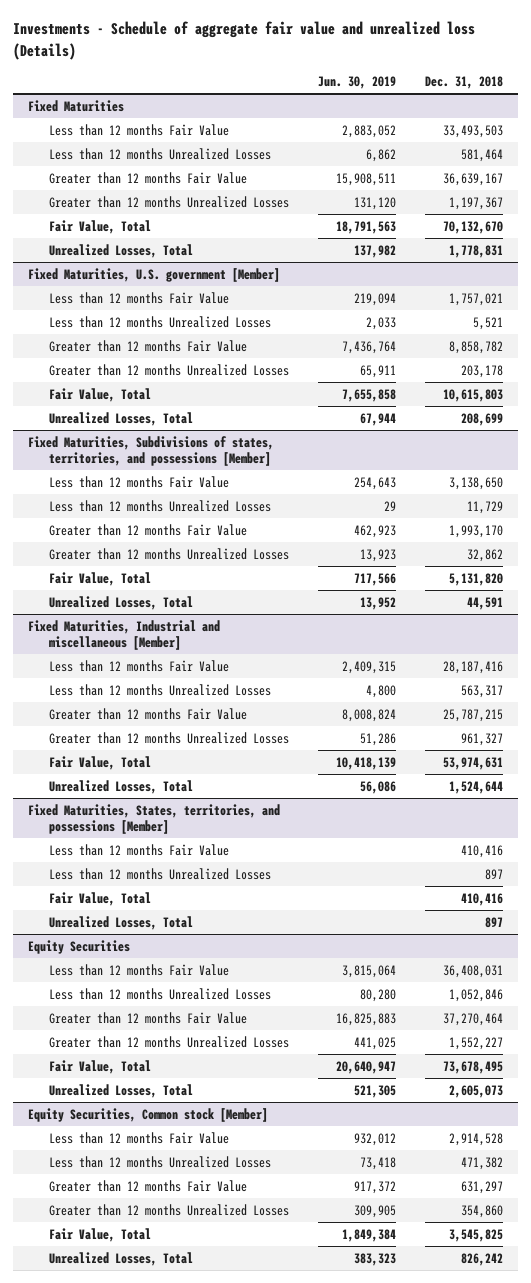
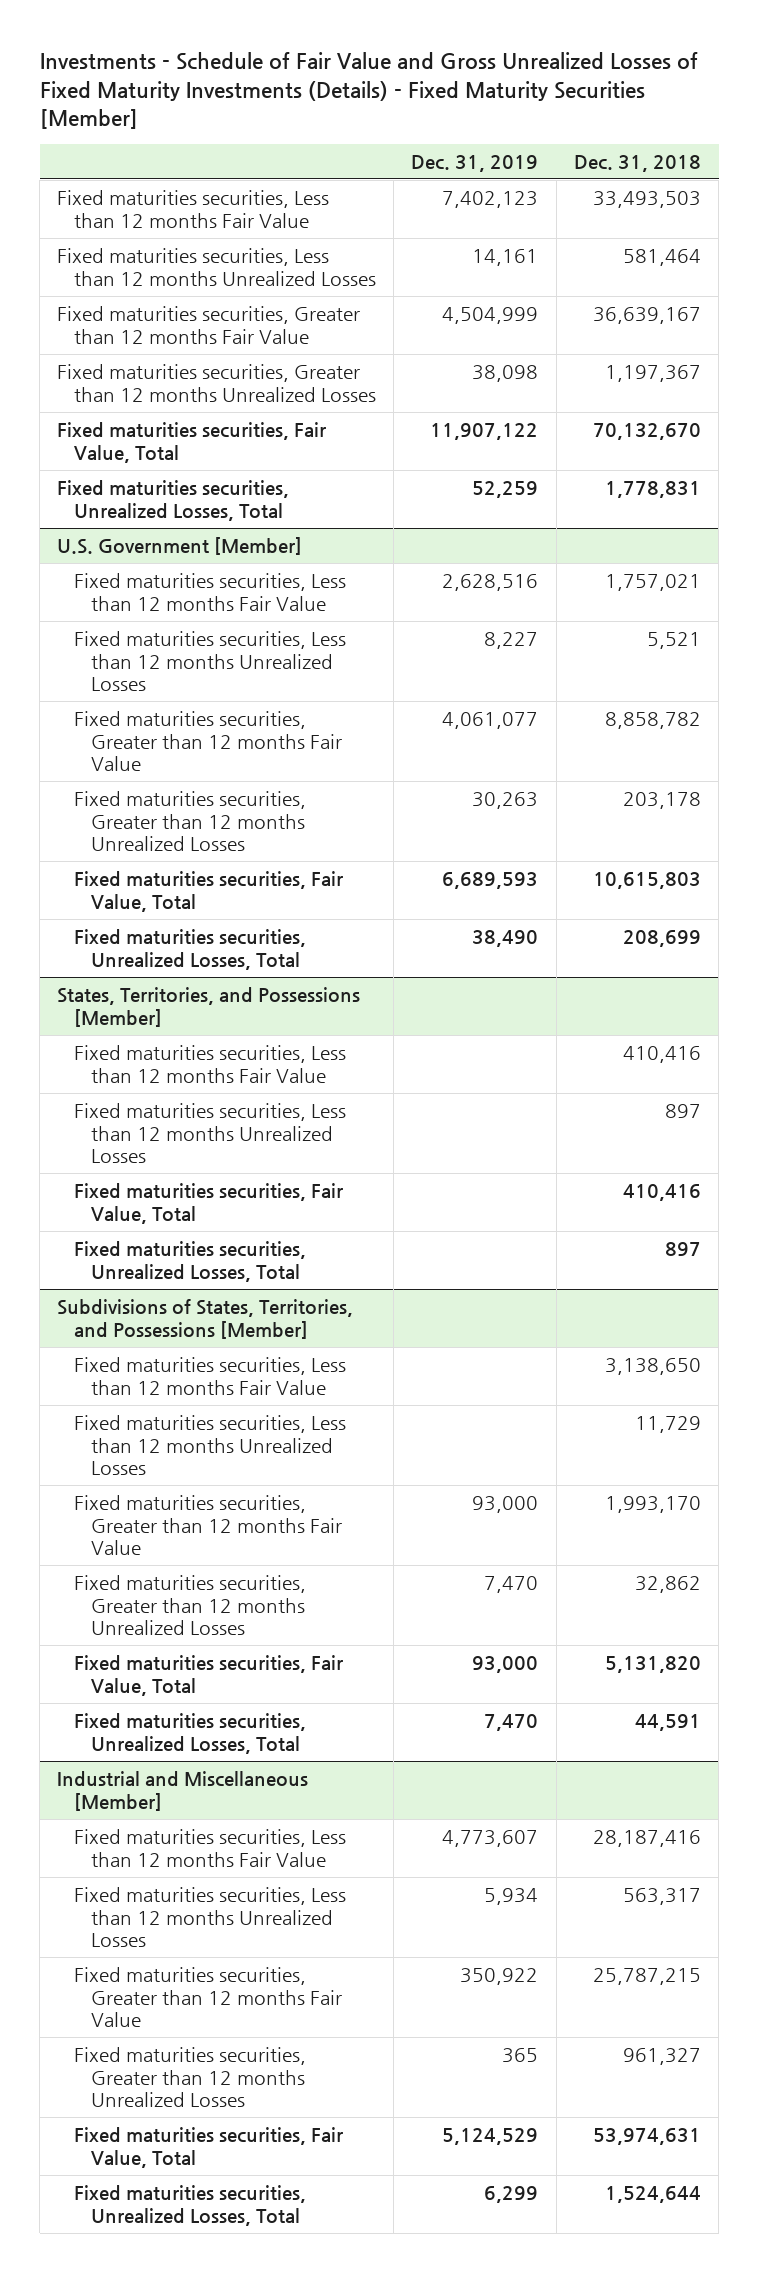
- Investments - Schedule of aggregate fair value and unrealized loss (Details)
+ Investments - Schedule of Fair Value and Gross Unrealized Losses of Fixed Maturity Investments (Details) - Fixed Maturity Securities [Member]
- | Jun. 30, 2019 | Dec. 31, 2018
+ | Dec. 31, 2019 | Dec. 31, 2018
- Fixed Maturities
- Less than 12 months Fair Value | 2,883,052 | 33,493,503
- Less than 12 months Unrealized Losses | 6,862 | 581,464
- Greater than 12 months Fair Value | 15,908,511 | 36,639,167
- Greater than 12 months Unrealized Losses | 131,120 | 1,197,367
- Fair Value, Total | 18,791,563 | 70,132,670
- Unrealized Losses, Total | 137,982 | 1,778,831
- Fixed Maturities, U.S. government [Member]
- Less than 12 months Fair Value | 219,094 | 1,757,021
- Less than 12 months Unrealized Losses | 2,033 | 5,521
- Greater than 12 months Fair Value | 7,436,764 | 8,858,782
- Greater than 12 months Unrealized Losses | 65,911 | 203,178
- Fair Value, Total | 7,655,858 | 10,615,803
- Unrealized Losses, Total | 67,944 | 208,699
- Fixed Maturities, Subdivisions of states, territories, and possessions [Member]
- Less than 12 months Fair Value | 254,643 | 3,138,650
- Less than 12 months Unrealized Losses | 29 | 11,729
- Greater than 12 months Fair Value | 462,923 | 1,993,170
- Greater than 12 months Unrealized Losses | 13,923 | 32,862
- Fair Value, Total | 717,566 | 5,131,820
- Unrealized Losses, Total | 13,952 | 44,591
- Fixed Maturities, Industrial and miscellaneous [Member]
- Less than 12 months Fair Value | 2,409,315 | 28,187,416
- Less than 12 months Unrealized Losses | 4,800 | 563,317
- Greater than 12 months Fair Value | 8,008,824 | 25,787,215
- Greater than 12 months Unrealized Losses | 51,286 | 961,327
- Fair Value, Total | 10,418,139 | 53,974,631
- Unrealized Losses, Total | 56,086 | 1,524,644
- Fixed Maturities, States, territories, and possessions [Member]
- Less than 12 months Fair Value | | 410,416
- Less than 12 months Unrealized Losses | | 897
- Fair Value, Total | | 410,416
- Unrealized Losses, Total | | 897
- Equity Securities
- Less than 12 months Fair Value | 3,815,064 | 36,408,031
- Less than 12 months Unrealized Losses | 80,280 | 1,052,846
- Greater than 12 months Fair Value | 16,825,883 | 37,270,464
- Greater than 12 months Unrealized Losses | 441,025 | 1,552,227
- Fair Value, Total | 20,640,947 | 73,678,495
- Unrealized Losses, Total | 521,305 | 2,605,073
- Equity Securities, Common stock [Member]
- Less than 12 months Fair Value | 932,012 | 2,914,528
- Less than 12 months Unrealized Losses | 73,418 | 471,382
- Greater than 12 months Fair Value | 917,372 | 631,297
- Greater than 12 months Unrealized Losses | 309,905 | 354,860
- Fair Value, Total | 1,849,384 | 3,545,825
- Unrealized Losses, Total | 383,323 | 826,242
+ Fixed maturities securities, Less than 12 months Fair Value | 7,402,123 | 33,493,503
+ Fixed maturities securities, Less than 12 months Unrealized Losses | 14,161 | 581,464
+ Fixed maturities securities, Greater than 12 months Fair Value | 4,504,999 | 36,639,167
+ Fixed maturities securities, Greater than 12 months Unrealized Losses | 38,098 | 1,197,367
+ Fixed maturities securities, Fair Value, Total | 11,907,122 | 70,132,670
+ Fixed maturities securities, Unrealized Losses, Total | 52,259 | 1,778,831
+ U.S. Government [Member]
+ Fixed maturities securities, Less than 12 months Fair Value | 2,628,516 | 1,757,021
+ Fixed maturities securities, Less than 12 months Unrealized Losses | 8,227 | 5,521
+ Fixed maturities securities, Greater than 12 months Fair Value | 4,061,077 | 8,858,782
+ Fixed maturities securities, Greater than 12 months Unrealized Losses | 30,263 | 203,178
+ Fixed maturities securities, Fair Value, Total | 6,689,593 | 10,615,803
+ Fixed maturities securities, Unrealized Losses, Total | 38,490 | 208,699
+ States, Territories, and Possessions [Member]
+ Fixed maturities securities, Less than 12 months Fair Value | | 410,416
+ Fixed maturities securities, Less than 12 months Unrealized Losses | | 897
+ Fixed maturities securities, Fair Value, Total | | 410,416
+ Fixed maturities securities, Unrealized Losses, Total | | 897
+ Subdivisions of States, Territories, and Possessions [Member]
+ Fixed maturities securities, Less than 12 months Fair Value | | 3,138,650
+ Fixed maturities securities, Less than 12 months Unrealized Losses | | 11,729
+ Fixed maturities securities, Greater than 12 months Fair Value | 93,000 | 1,993,170
+ Fixed maturities securities, Greater than 12 months Unrealized Losses | 7,470 | 32,862
+ Fixed maturities securities, Fair Value, Total | 93,000 | 5,131,820
+ Fixed maturities securities, Unrealized Losses, Total | 7,470 | 44,591
+ Industrial and Miscellaneous [Member]
+ Fixed maturities securities, Less than 12 months Fair Value | 4,773,607 | 28,187,416
+ Fixed maturities securities, Less than 12 months Unrealized Losses | 5,934 | 563,317
+ Fixed maturities securities, Greater than 12 months Fair Value | 350,922 | 25,787,215
+ Fixed maturities securities, Greater than 12 months Unrealized Losses | 365 | 961,327
+ Fixed maturities securities, Fair Value, Total | 5,124,529 | 53,974,631
+ Fixed maturities securities, Unrealized Losses, Total | 6,299 | 1,524,644

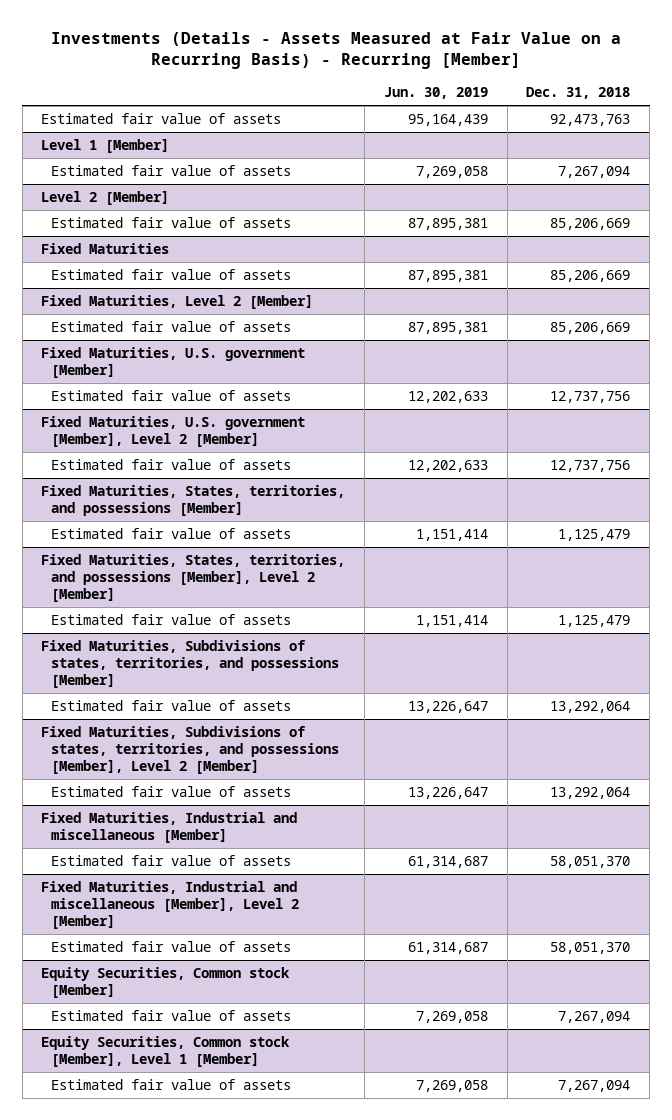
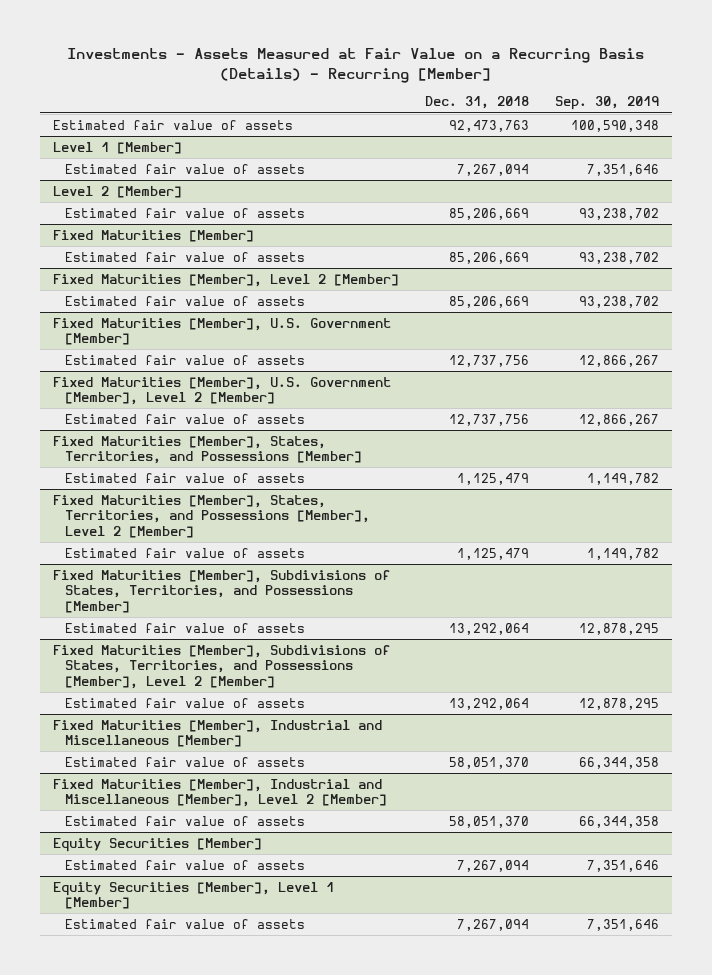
- Investments (Details - Assets Measured at Fair Value on a Recurring Basis) - Recurring [Member]
+ Investments - Assets Measured at Fair Value on a Recurring Basis (Details) - Recurring [Member]
- | Jun. 30, 2019 | Dec. 31, 2018
+ | Dec. 31, 2018 | Sep. 30, 2019
- Fixed Maturities
+ Fixed Maturities [Member]
- Fixed Maturities, Level 2 [Member]
+ Fixed Maturities [Member], Level 2 [Member]
- Fixed Maturities, U.S. government [Member]
+ Fixed Maturities [Member], U.S. Government [Member]
- Fixed Maturities, U.S. government [Member], Level 2 [Member]
+ Fixed Maturities [Member], U.S. Government [Member], Level 2 [Member]
- Fixed Maturities, States, territories, and possessions [Member]
+ Fixed Maturities [Member], States, Territories, and Possessions [Member]
- Fixed Maturities, States, territories, and possessions [Member], Level 2 [Member]
+ Fixed Maturities [Member], States, Territories, and Possessions [Member], Level 2 [Member]
- Fixed Maturities, Subdivisions of states, territories, and possessions [Member]
+ Fixed Maturities [Member], Subdivisions of States, Territories, and Possessions [Member]
- Fixed Maturities, Subdivisions of states, territories, and possessions [Member], Level 2 [Member]
+ Fixed Maturities [Member], Subdivisions of States, Territories, and Possessions [Member], Level 2 [Member]
- Fixed Maturities, Industrial and miscellaneous [Member]
+ Fixed Maturities [Member], Industrial and Miscellaneous [Member]
- Fixed Maturities, Industrial and miscellaneous [Member], Level 2 [Member]
+ Fixed Maturities [Member], Industrial and Miscellaneous [Member], Level 2 [Member]
- Equity Securities, Common stock [Member]
+ Equity Securities [Member]
- Equity Securities, Common stock [Member], Level 1 [Member]
+ Equity Securities [Member], Level 1 [Member]

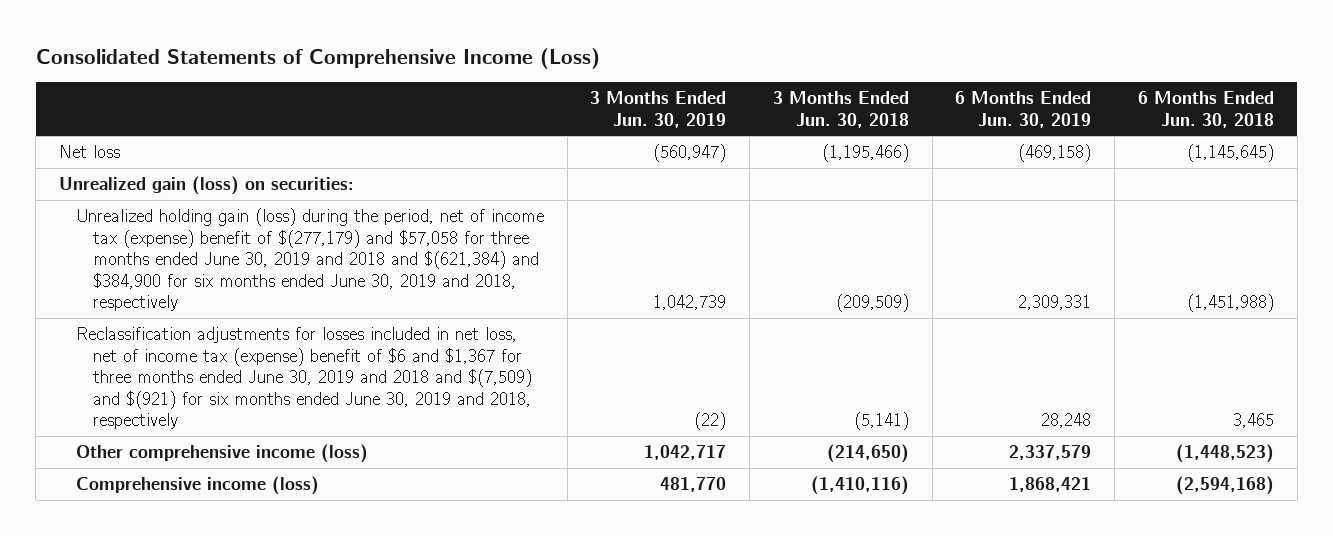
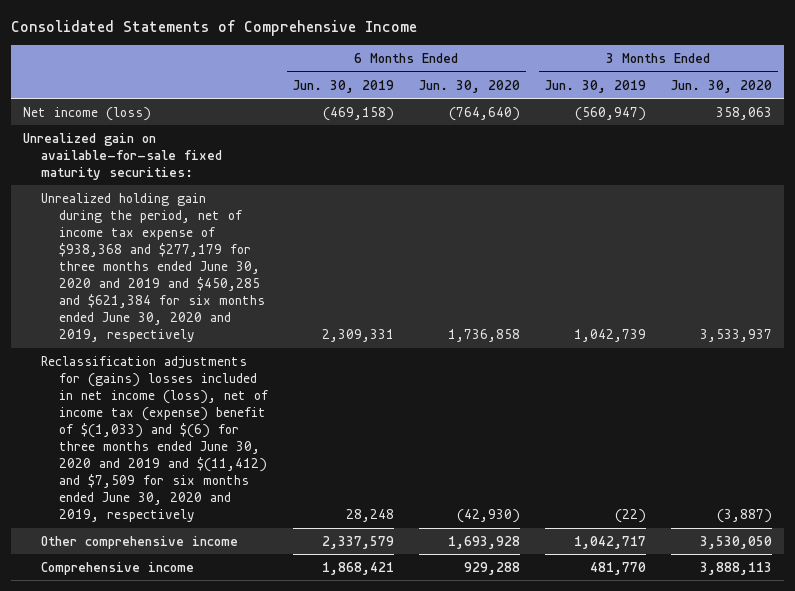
- Consolidated Statements of Comprehensive Income (Loss)
+ Consolidated Statements of Comprehensive Income
- | 3 Months Ended Jun. 30, 2019 | 3 Months Ended Jun. 30, 2018 | 6 Months Ended Jun. 30, 2019 | 6 Months Ended Jun. 30, 2018
+ | 6 Months Ended Jun. 30, 2019 | 6 Months Ended Jun. 30, 2020 | 3 Months Ended Jun. 30, 2019 | 3 Months Ended Jun. 30, 2020
- Net loss | (560,947) | (1,195,466) | (469,158) | (1,145,645)
- Unrealized gain (loss) on securities:
- Unrealized holding gain (loss) during the period, net of income tax (expense) benefit of $(277,179) and $57,058 for three months ended June 30, 2019 and 2018 and $(621,384) and $384,900 for six months ended June 30, 2019 and 2018, respectively | 1,042,739 | (209,509) | 2,309,331 | (1,451,988)
- Reclassification adjustments for losses included in net loss, net of income tax (expense) benefit of $6 and $1,367 for three months ended June 30, 2019 and 2018 and $(7,509) and $(921) for six months ended June 30, 2019 and 2018, respectively | (22) | (5,141) | 28,248 | 3,465
- Other comprehensive income (loss) | 1,042,717 | (214,650) | 2,337,579 | (1,448,523)
- Comprehensive income (loss) | 481,770 | (1,410,116) | 1,868,421 | (2,594,168)
+ Net income (loss) | (469,158) | (764,640) | (560,947) | 358,063
+ Unrealized gain on available-for-sale fixed maturity securities:
+ Unrealized holding gain during the period, net of income tax expense of $938,368 and $277,179 for three months ended June 30, 2020 and 2019 and $450,285 and $621,384 for six months ended June 30, 2020 and 2019, respectively | 2,309,331 | 1,736,858 | 1,042,739 | 3,533,937
+ Reclassification adjustments for (gains) losses included in net income (loss), net of income tax (expense) benefit of $(1,033) and $(6) for three months ended June 30, 2020 and 2019 and $(11,412) and $7,509 for six months ended June 30, 2020 and 2019, respectively | 28,248 | (42,930) | (22) | (3,887)
+ Other comprehensive income | 2,337,579 | 1,693,928 | 1,042,717 | 3,530,050
+ Comprehensive income | 1,868,421 | 929,288 | 481,770 | 3,888,113

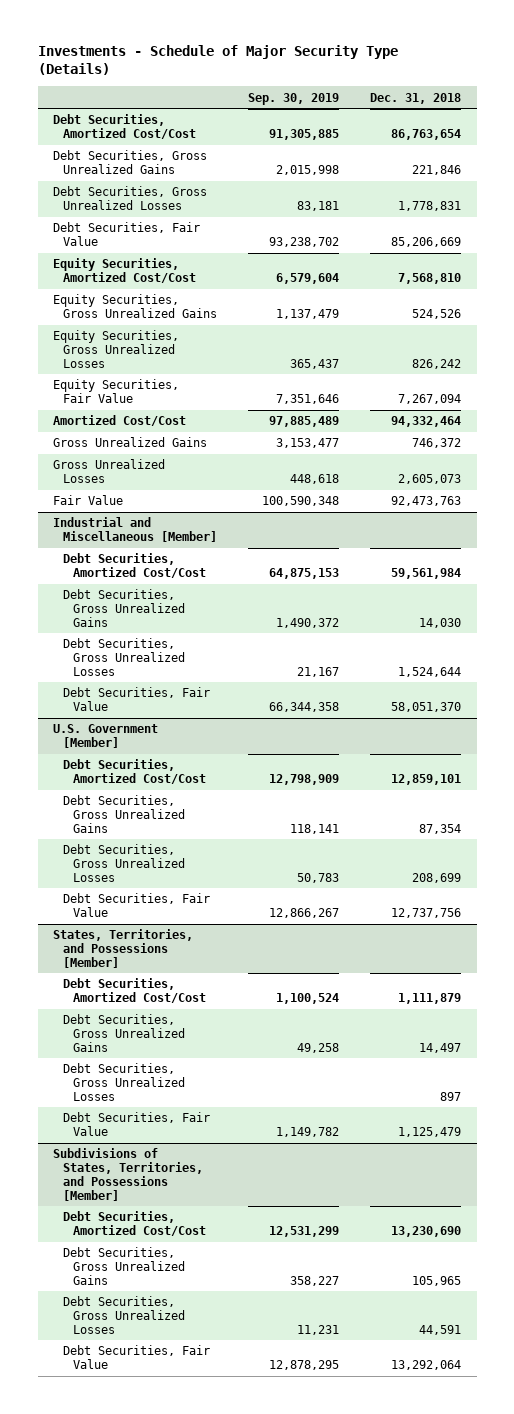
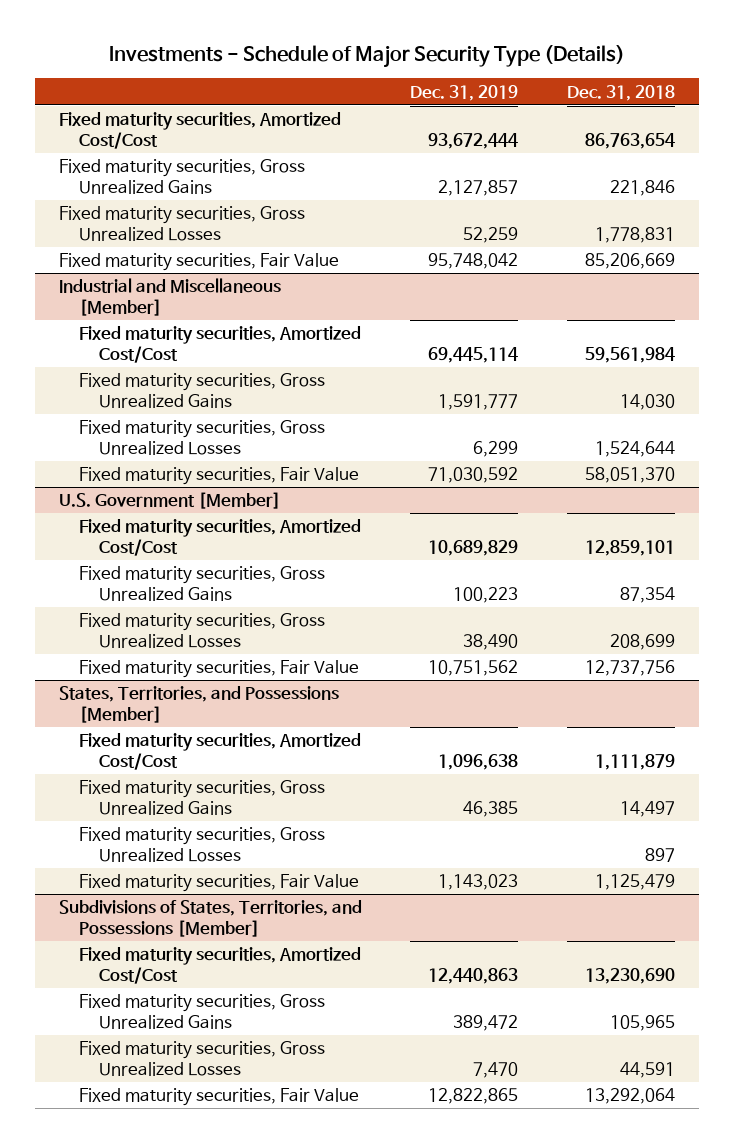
- | Sep. 30, 2019 | Dec. 31, 2018
+ | Dec. 31, 2019 | Dec. 31, 2018
- Debt Securities, Amortized Cost/Cost | 91,305,885 | 86,763,654
- Debt Securities, Gross Unrealized Gains | 2,015,998 | 221,846
- Debt Securities, Gross Unrealized Losses | 83,181 | 1,778,831
- Debt Securities, Fair Value | 93,238,702 | 85,206,669
- Equity Securities, Amortized Cost/Cost | 6,579,604 | 7,568,810
- Equity Securities, Gross Unrealized Gains | 1,137,479 | 524,526
- Equity Securities, Gross Unrealized Losses | 365,437 | 826,242
- Equity Securities, Fair Value | 7,351,646 | 7,267,094
- Amortized Cost/Cost | 97,885,489 | 94,332,464
- Gross Unrealized Gains | 3,153,477 | 746,372
- Gross Unrealized Losses | 448,618 | 2,605,073
- Fair Value | 100,590,348 | 92,473,763
+ Fixed maturity securities, Amortized Cost/Cost | 93,672,444 | 86,763,654
+ Fixed maturity securities, Gross Unrealized Gains | 2,127,857 | 221,846
+ Fixed maturity securities, Gross Unrealized Losses | 52,259 | 1,778,831
+ Fixed maturity securities, Fair Value | 95,748,042 | 85,206,669
@ Industrial and Miscellaneous [Member]
- Debt Securities, Amortized Cost/Cost | 64,875,153 | 59,561,984
- Debt Securities, Gross Unrealized Gains | 1,490,372 | 14,030
- Debt Securities, Gross Unrealized Losses | 21,167 | 1,524,644
- Debt Securities, Fair Value | 66,344,358 | 58,051,370
+ Fixed maturity securities, Amortized Cost/Cost | 69,445,114 | 59,561,984
+ Fixed maturity securities, Gross Unrealized Gains | 1,591,777 | 14,030
+ Fixed maturity securities, Gross Unrealized Losses | 6,299 | 1,524,644
+ Fixed maturity securities, Fair Value | 71,030,592 | 58,051,370
@ U.S. Government [Member]
- Debt Securities, Amortized Cost/Cost | 12,798,909 | 12,859,101
- Debt Securities, Gross Unrealized Gains | 118,141 | 87,354
- Debt Securities, Gross Unrealized Losses | 50,783 | 208,699
- Debt Securities, Fair Value | 12,866,267 | 12,737,756
+ Fixed maturity securities, Amortized Cost/Cost | 10,689,829 | 12,859,101
+ Fixed maturity securities, Gross Unrealized Gains | 100,223 | 87,354
+ Fixed maturity securities, Gross Unrealized Losses | 38,490 | 208,699
+ Fixed maturity securities, Fair Value | 10,751,562 | 12,737,756
@ States, Territories, and Possessions [Member]
- Debt Securities, Amortized Cost/Cost | 1,100,524 | 1,111,879
- Debt Securities, Gross Unrealized Gains | 49,258 | 14,497
- Debt Securities, Gross Unrealized Losses | | 897
- Debt Securities, Fair Value | 1,149,782 | 1,125,479
+ Fixed maturity securities, Amortized Cost/Cost | 1,096,638 | 1,111,879
+ Fixed maturity securities, Gross Unrealized Gains | 46,385 | 14,497
+ Fixed maturity securities, Gross Unrealized Losses | | 897
+ Fixed maturity securities, Fair Value | 1,143,023 | 1,125,479
@ Subdivisions of States, Territories, and Possessions [Member]
- Debt Securities, Amortized Cost/Cost | 12,531,299 | 13,230,690
- Debt Securities, Gross Unrealized Gains | 358,227 | 105,965
- Debt Securities, Gross Unrealized Losses | 11,231 | 44,591
- Debt Securities, Fair Value | 12,878,295 | 13,292,064
+ Fixed maturity securities, Amortized Cost/Cost | 12,440,863 | 13,230,690
+ Fixed maturity securities, Gross Unrealized Gains | 389,472 | 105,965
+ Fixed maturity securities, Gross Unrealized Losses | 7,470 | 44,591
+ Fixed maturity securities, Fair Value | 12,822,865 | 13,292,064

